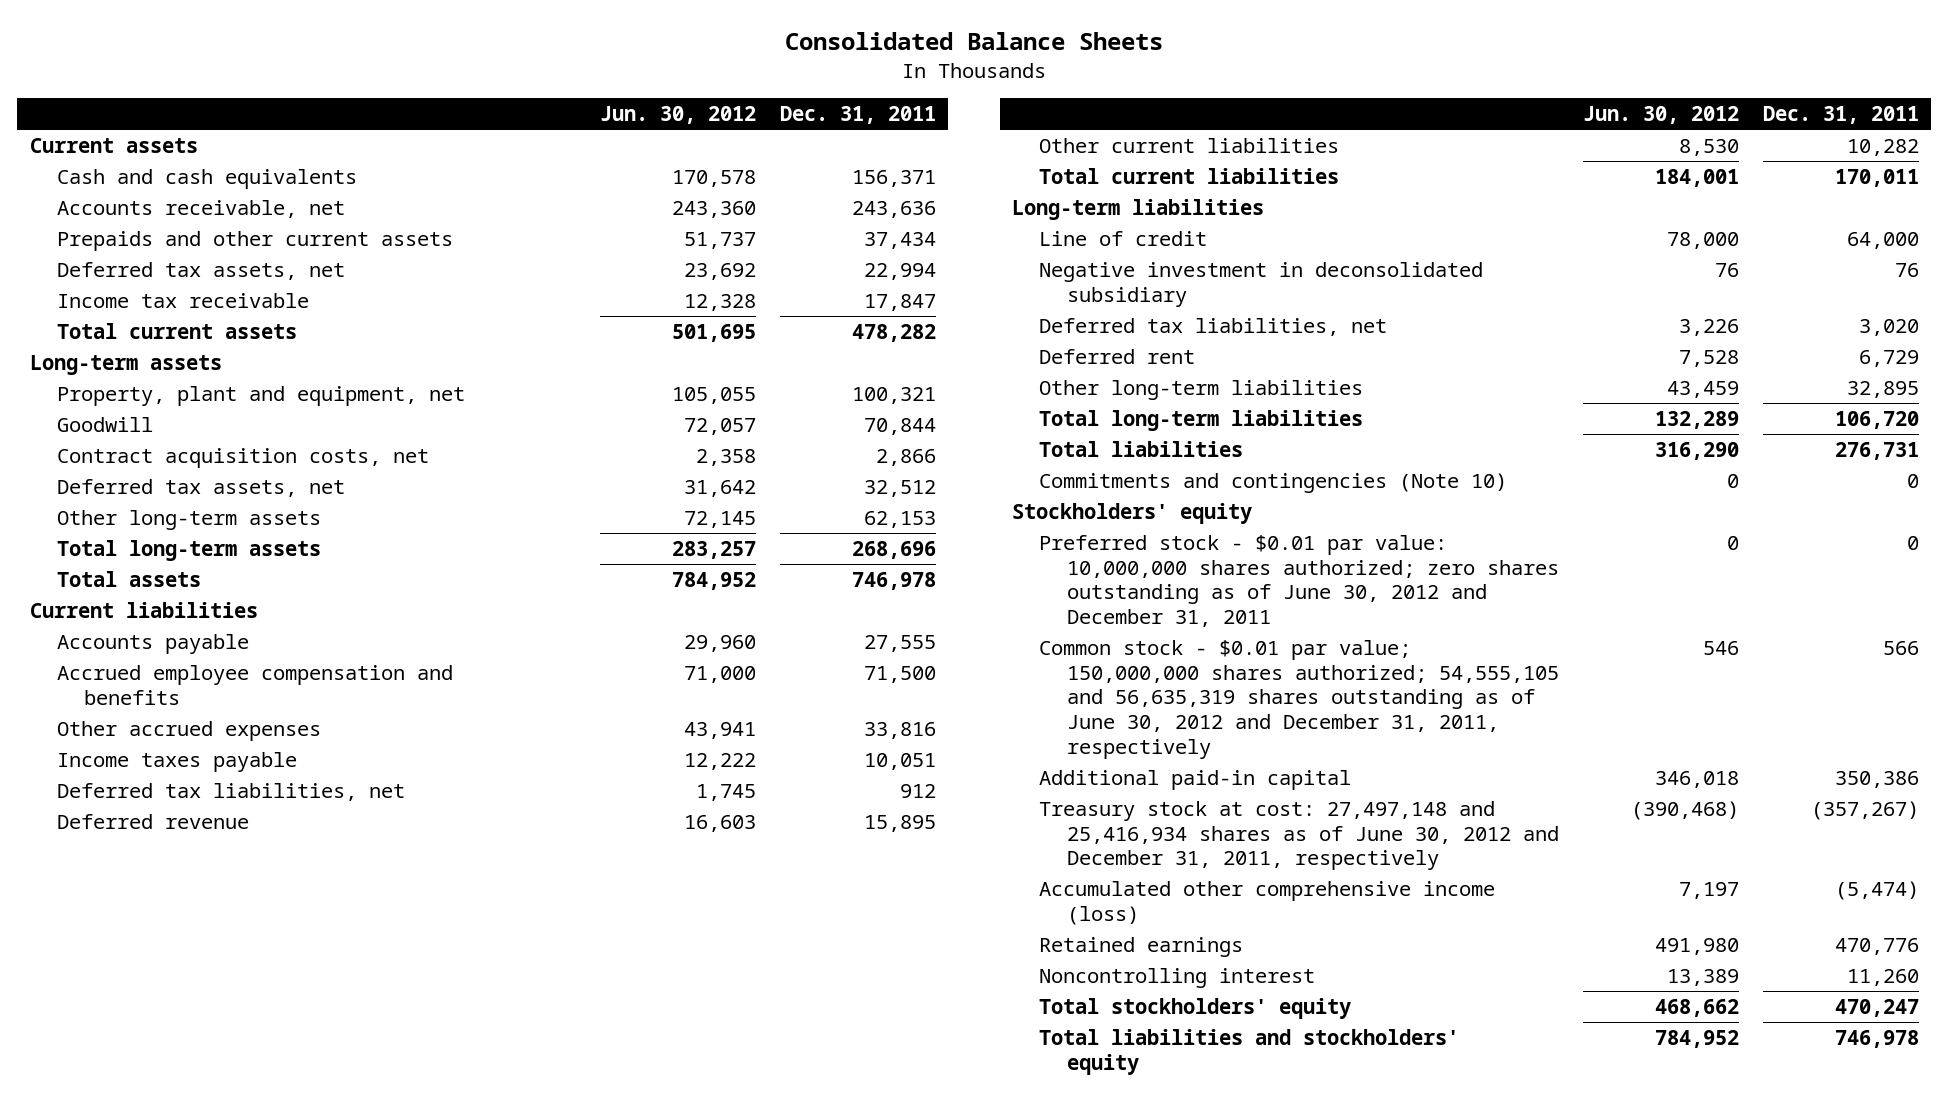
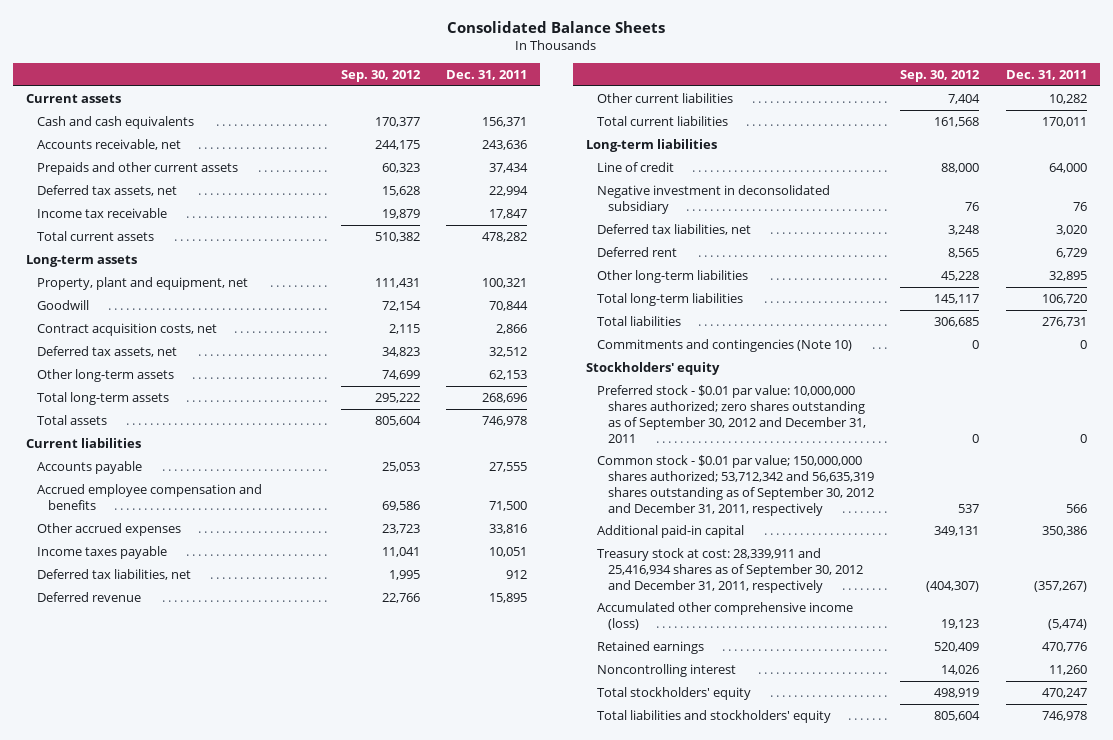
- | Jun. 30, 2012 | Dec. 31, 2011
+ | Sep. 30, 2012 | Dec. 31, 2011
- Preferred stock - $0.01 par value: 10,000,000 shares authorized; zero shares outstanding as of June 30, 2012 and December 31, 2011 | 0 | 0
- Common stock - $0.01 par value; 150,000,000 shares authorized; 54,555,105 and 56,635,319 shares outstanding as of June 30, 2012 and December 31, 2011, respectively | 546 | 566
+ Preferred stock - $0.01 par value: 10,000,000 shares authorized; zero shares outstanding as of September 30, 2012 and December 31, 2011 | 0 | 0
+ Common stock - $0.01 par value; 150,000,000 shares authorized; 53,712,342 and 56,635,319 shares outstanding as of September 30, 2012 and December 31, 2011, respectively | 537 | 566
- Treasury stock at cost: 27,497,148 and 25,416,934 shares as of June 30, 2012 and December 31, 2011, respectively | (390,468) | (357,267)
+ Treasury stock at cost: 28,339,911 and 25,416,934 shares as of September 30, 2012 and December 31, 2011, respectively | (404,307) | (357,267)

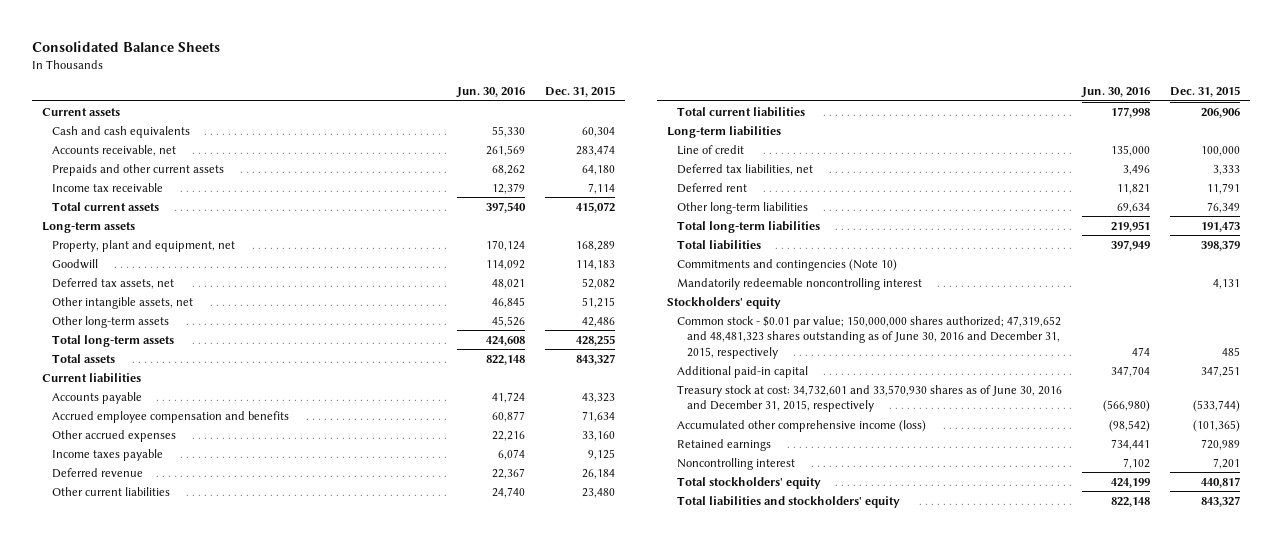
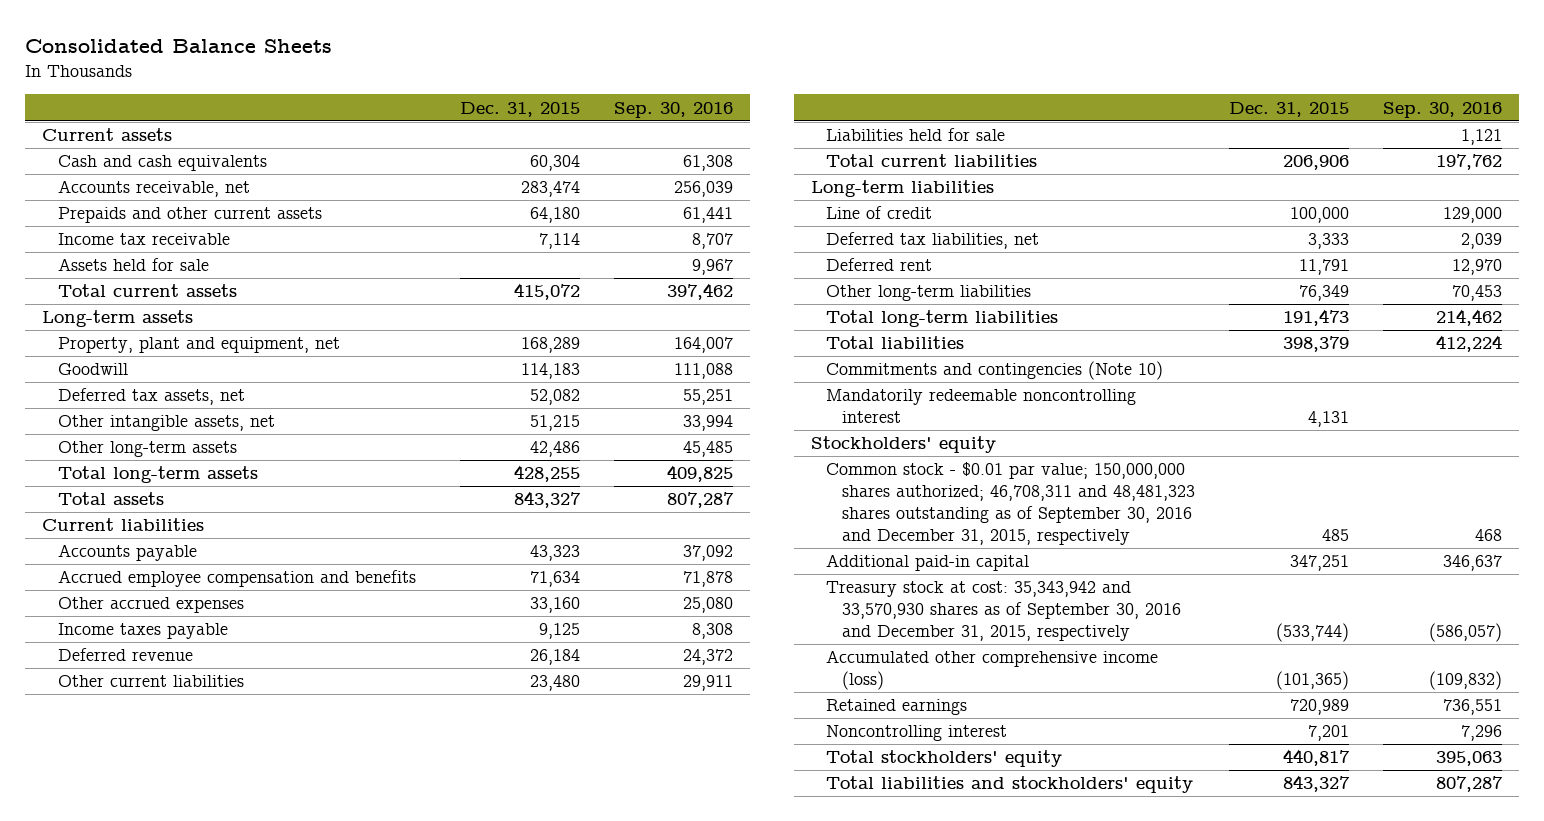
- | Jun. 30, 2016 | Dec. 31, 2015
+ | Dec. 31, 2015 | Sep. 30, 2016
+ Assets held for sale | | 9,967
+ Liabilities held for sale | | 1,121
- Common stock - $0.01 par value; 150,000,000 shares authorized; 47,319,652 and 48,481,323 shares outstanding as of June 30, 2016 and December 31, 2015, respectively | 474 | 485
+ Common stock - $0.01 par value; 150,000,000 shares authorized; 46,708,311 and 48,481,323 shares outstanding as of September 30, 2016 and December 31, 2015, respectively | 485 | 468
- Treasury stock at cost: 34,732,601 and 33,570,930 shares as of June 30, 2016 and December 31, 2015, respectively | (566,980) | (533,744)
+ Treasury stock at cost: 35,343,942 and 33,570,930 shares as of September 30, 2016 and December 31, 2015, respectively | (533,744) | (586,057)

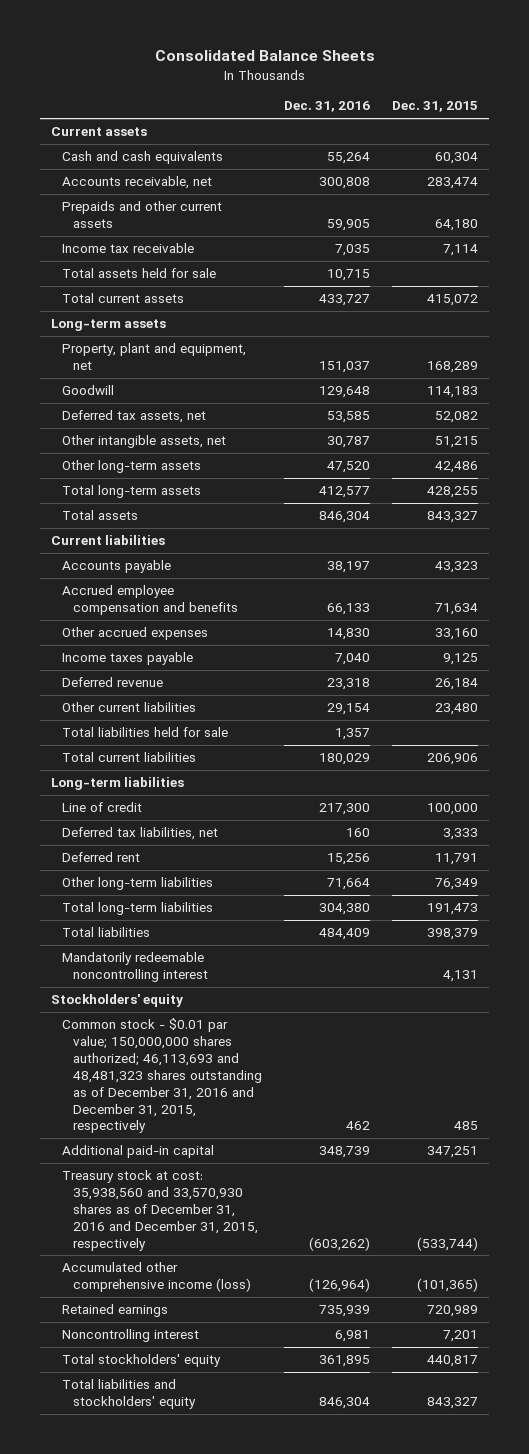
- | Dec. 31, 2015 | Sep. 30, 2016
+ | Dec. 31, 2016 | Dec. 31, 2015
- Assets held for sale | | 9,967
+ Total assets held for sale | 10,715 |
- Liabilities held for sale | | 1,121
+ Total liabilities held for sale | 1,357 |
- Commitments and contingencies (Note 10)
- Common stock - $0.01 par value; 150,000,000 shares authorized; 46,708,311 and 48,481,323 shares outstanding as of September 30, 2016 and December 31, 2015, respectively | 485 | 468
+ Common stock - $0.01 par value; 150,000,000 shares authorized; 46,113,693 and 48,481,323 shares outstanding as of December 31, 2016 and December 31, 2015, respectively | 462 | 485
- Treasury stock at cost: 35,343,942 and 33,570,930 shares as of September 30, 2016 and December 31, 2015, respectively | (533,744) | (586,057)
+ Treasury stock at cost: 35,938,560 and 33,570,930 shares as of December 31, 2016 and December 31, 2015, respectively | (603,262) | (533,744)

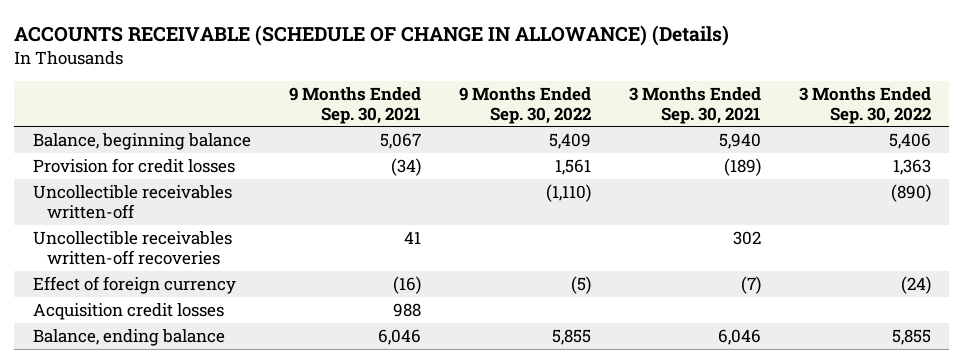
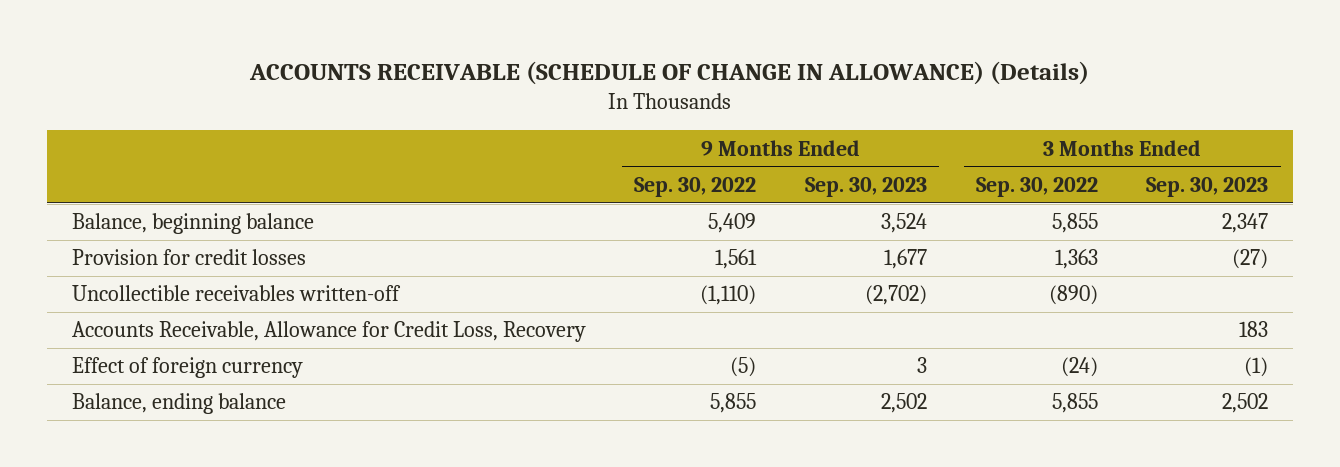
- | 9 Months Ended Sep. 30, 2021 | 9 Months Ended Sep. 30, 2022 | 3 Months Ended Sep. 30, 2021 | 3 Months Ended Sep. 30, 2022
+ | 9 Months Ended Sep. 30, 2022 | 9 Months Ended Sep. 30, 2023 | 3 Months Ended Sep. 30, 2022 | 3 Months Ended Sep. 30, 2023
- Balance, beginning balance | 5,067 | 5,409 | 5,940 | 5,406
+ Balance, beginning balance | 5,409 | 3,524 | 5,855 | 2,347
- Uncollectible receivables written-off recoveries | 41 | | 302 |
+ Accounts Receivable, Allowance for Credit Loss, Recovery | | | | 183
- Acquisition credit losses | 988 | | |

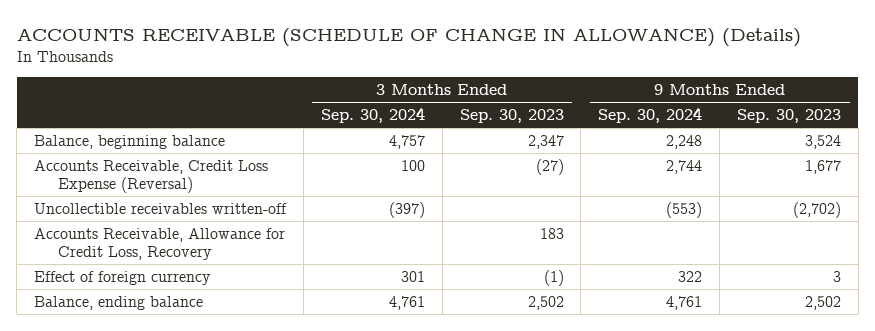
- | 9 Months Ended Sep. 30, 2022 | 9 Months Ended Sep. 30, 2023 | 3 Months Ended Sep. 30, 2022 | 3 Months Ended Sep. 30, 2023
+ | 3 Months Ended Sep. 30, 2024 | 3 Months Ended Sep. 30, 2023 | 9 Months Ended Sep. 30, 2024 | 9 Months Ended Sep. 30, 2023
- Provision for credit losses | 1,561 | 1,677 | 1,363 | (27)
+ Accounts Receivable, Credit Loss Expense (Reversal) | 100 | (27) | 2,744 | 1,677

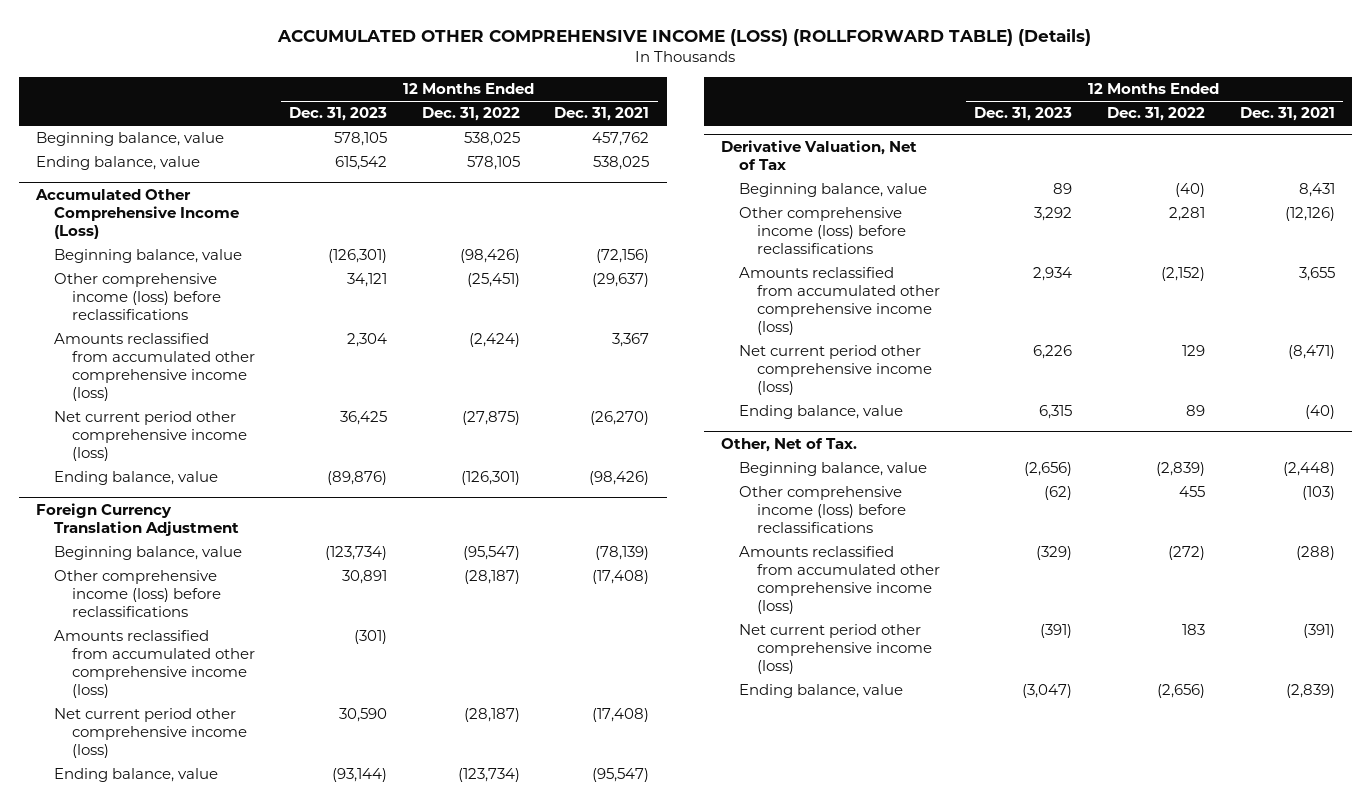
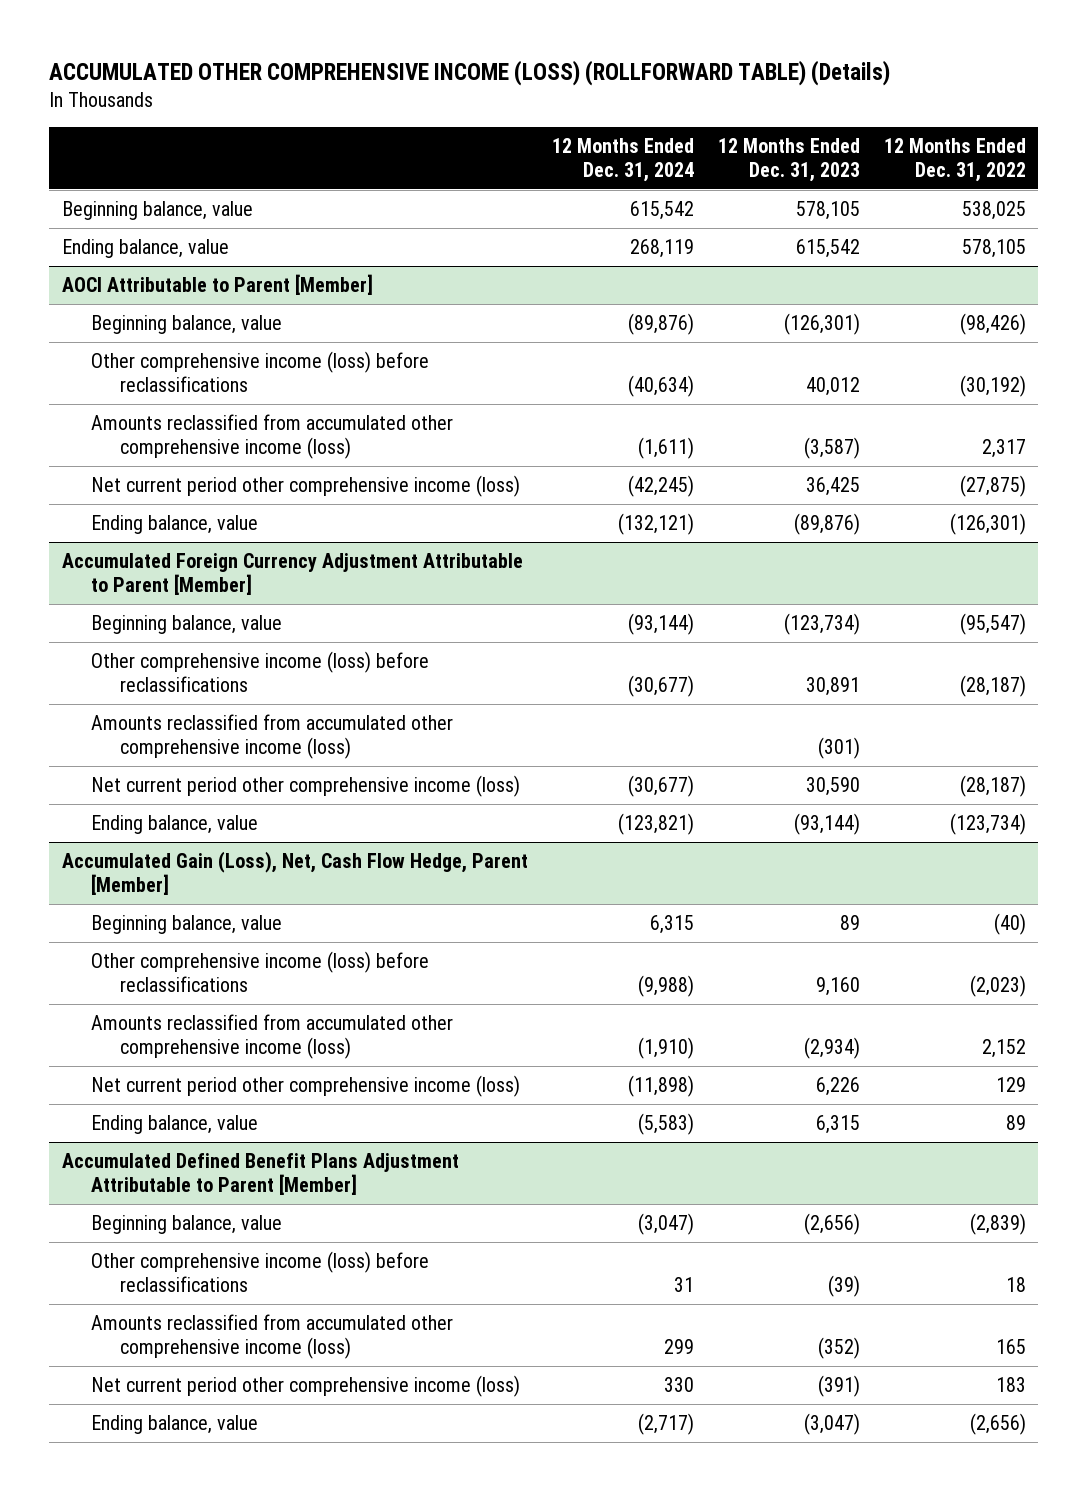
- | 12 Months Ended Dec. 31, 2023 | 12 Months Ended Dec. 31, 2022 | 12 Months Ended Dec. 31, 2021
+ | 12 Months Ended Dec. 31, 2024 | 12 Months Ended Dec. 31, 2023 | 12 Months Ended Dec. 31, 2022
- Accumulated Other Comprehensive Income (Loss)
+ AOCI Attributable to Parent [Member]
- Other comprehensive income (loss) before reclassifications | 34,121 | (25,451) | (29,637)
- Amounts reclassified from accumulated other comprehensive income (loss) | 2,304 | (2,424) | 3,367
+ Other comprehensive income (loss) before reclassifications | (40,634) | 40,012 | (30,192)
+ Amounts reclassified from accumulated other comprehensive income (loss) | (1,611) | (3,587) | 2,317
- Foreign Currency Translation Adjustment
+ Accumulated Foreign Currency Adjustment Attributable to Parent [Member]
- Derivative Valuation, Net of Tax
+ Accumulated Gain (Loss), Net, Cash Flow Hedge, Parent [Member]
- Other comprehensive income (loss) before reclassifications | 3,292 | 2,281 | (12,126)
- Amounts reclassified from accumulated other comprehensive income (loss) | 2,934 | (2,152) | 3,655
+ Other comprehensive income (loss) before reclassifications | (9,988) | 9,160 | (2,023)
+ Amounts reclassified from accumulated other comprehensive income (loss) | (1,910) | (2,934) | 2,152
- Other, Net of Tax.
+ Accumulated Defined Benefit Plans Adjustment Attributable to Parent [Member]
- Other comprehensive income (loss) before reclassifications | (62) | 455 | (103)
- Amounts reclassified from accumulated other comprehensive income (loss) | (329) | (272) | (288)
+ Other comprehensive income (loss) before reclassifications | 31 | (39) | 18
+ Amounts reclassified from accumulated other comprehensive income (loss) | 299 | (352) | 165

